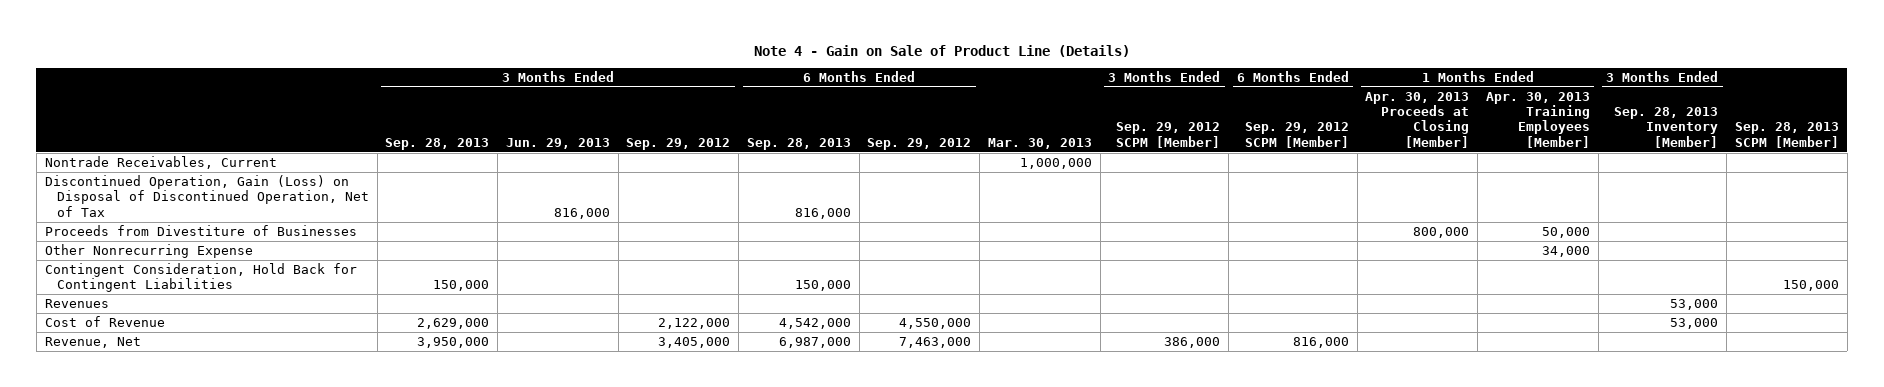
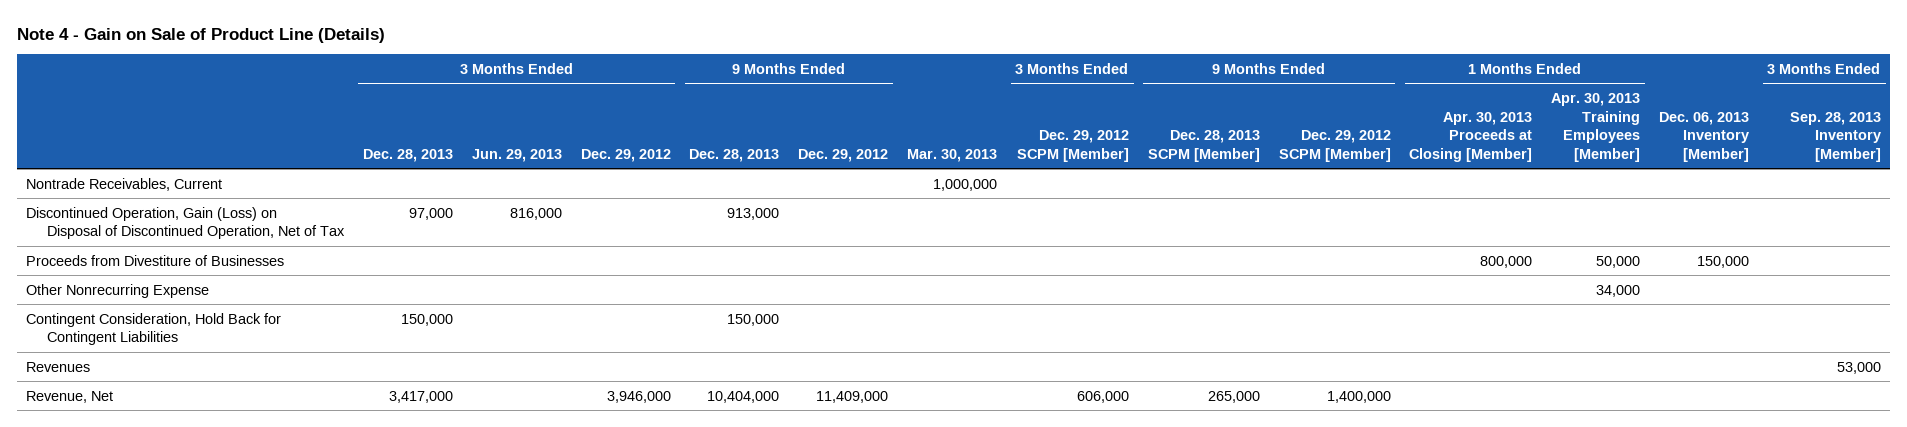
- | 3 Months Ended Sep. 28, 2013 | 3 Months Ended Jun. 29, 2013 | 3 Months Ended Sep. 29, 2012 | 6 Months Ended Sep. 28, 2013 | 6 Months Ended Sep. 29, 2012 | Mar. 30, 2013 | 3 Months Ended Sep. 29, 2012 SCPM [Member] | 6 Months Ended Sep. 29, 2012 SCPM [Member] | 1 Months Ended Apr. 30, 2013 Proceeds at Closing [Member] | 1 Months Ended Apr. 30, 2013 Training Employees [Member] | 3 Months Ended Sep. 28, 2013 Inventory [Member] | Sep. 28, 2013 SCPM [Member]
+ | 3 Months Ended Dec. 28, 2013 | 3 Months Ended Jun. 29, 2013 | 3 Months Ended Dec. 29, 2012 | 9 Months Ended Dec. 28, 2013 | 9 Months Ended Dec. 29, 2012 | Mar. 30, 2013 | 3 Months Ended Dec. 29, 2012 SCPM [Member] | 9 Months Ended Dec. 28, 2013 SCPM [Member] | 9 Months Ended Dec. 29, 2012 SCPM [Member] | 1 Months Ended Apr. 30, 2013 Proceeds at Closing [Member] | 1 Months Ended Apr. 30, 2013 Training Employees [Member] | Dec. 06, 2013 Inventory [Member] | 3 Months Ended Sep. 28, 2013 Inventory [Member]
- Cost of Revenue | 2,629,000 | | 2,122,000 | 4,542,000 | 4,550,000 | | | | | | 53,000 |

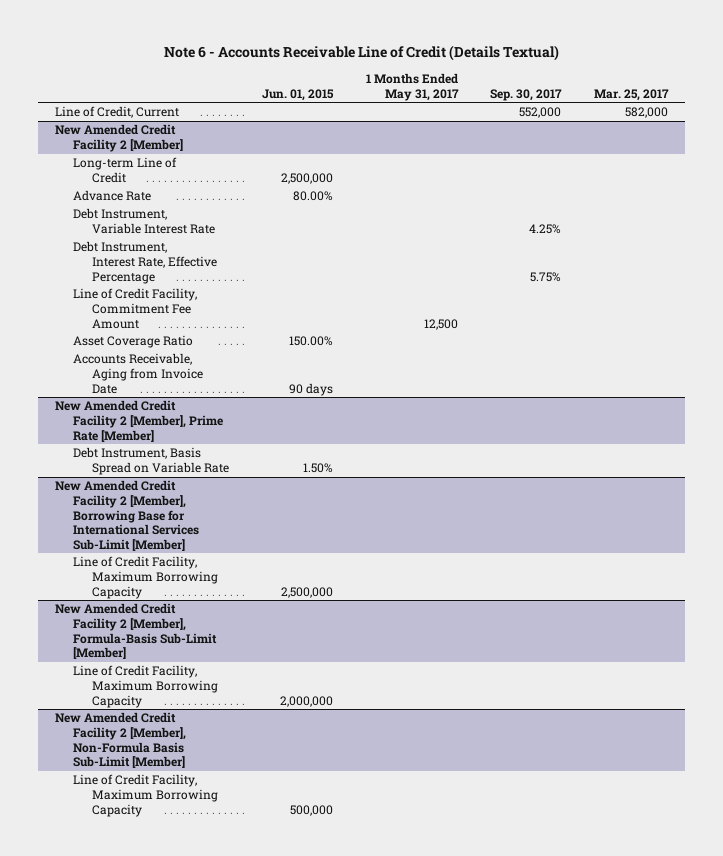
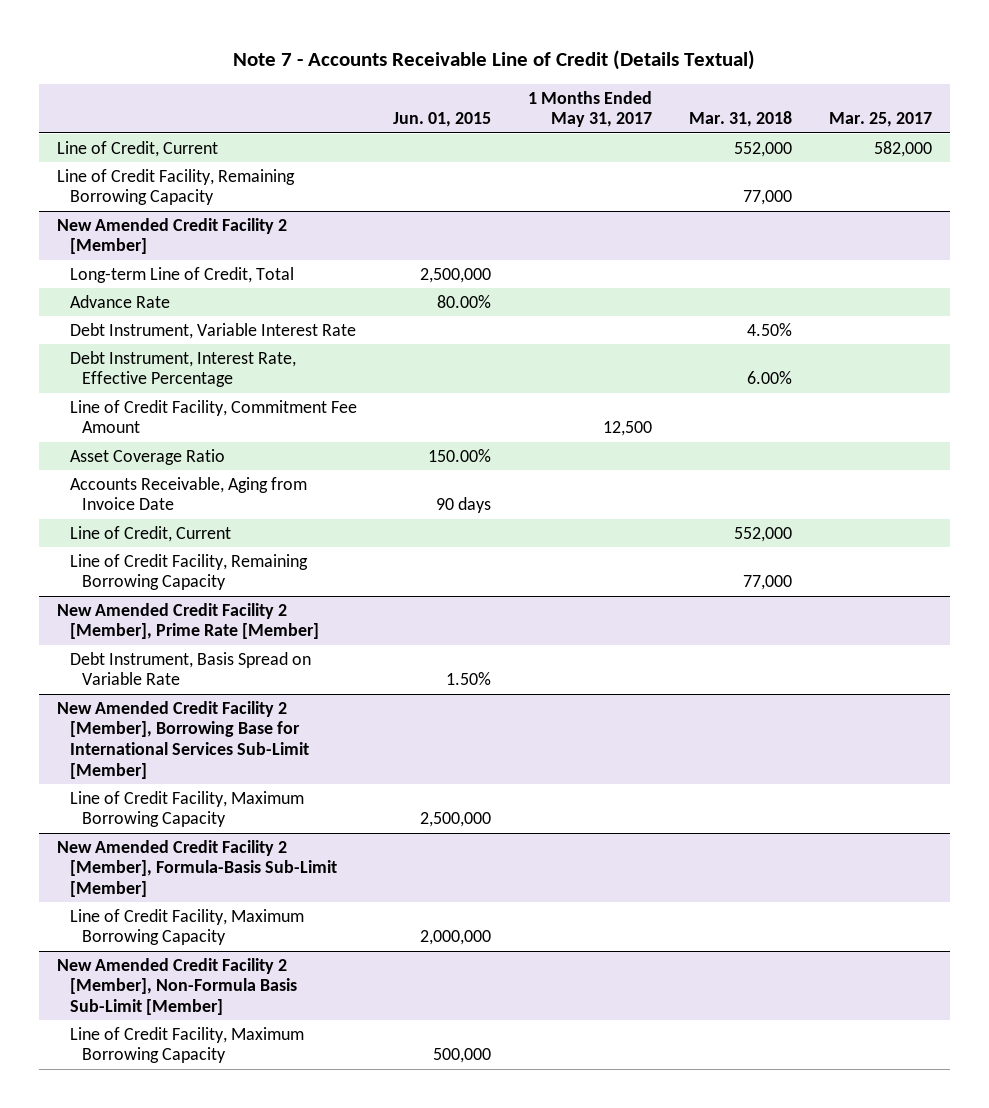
- Note 6 - Accounts Receivable Line of Credit (Details Textual)
+ Note 7 - Accounts Receivable Line of Credit (Details Textual)
- | Jun. 01, 2015 | 1 Months Ended May 31, 2017 | Sep. 30, 2017 | Mar. 25, 2017
+ | Jun. 01, 2015 | 1 Months Ended May 31, 2017 | Mar. 31, 2018 | Mar. 25, 2017
+ Line of Credit Facility, Remaining Borrowing Capacity | | | 77,000 |
@ New Amended Credit Facility 2 [Member]
- Long-term Line of Credit | 2,500,000 | | |
+ Long-term Line of Credit, Total | 2,500,000 | | |
+ Line of Credit, Current | | | 552,000 |
+ Line of Credit Facility, Remaining Borrowing Capacity | | | 77,000 |

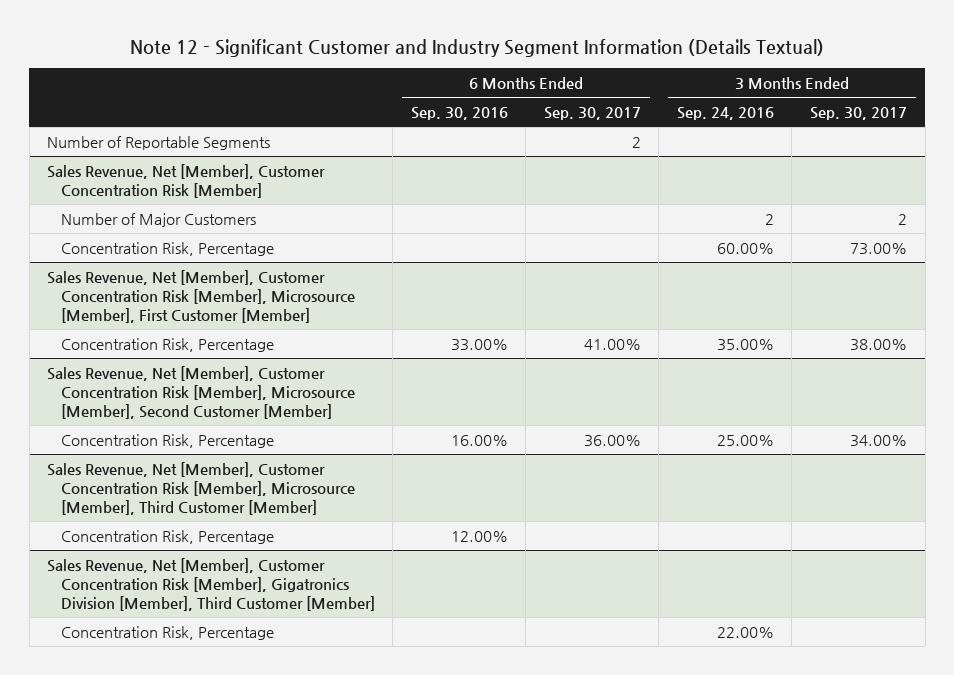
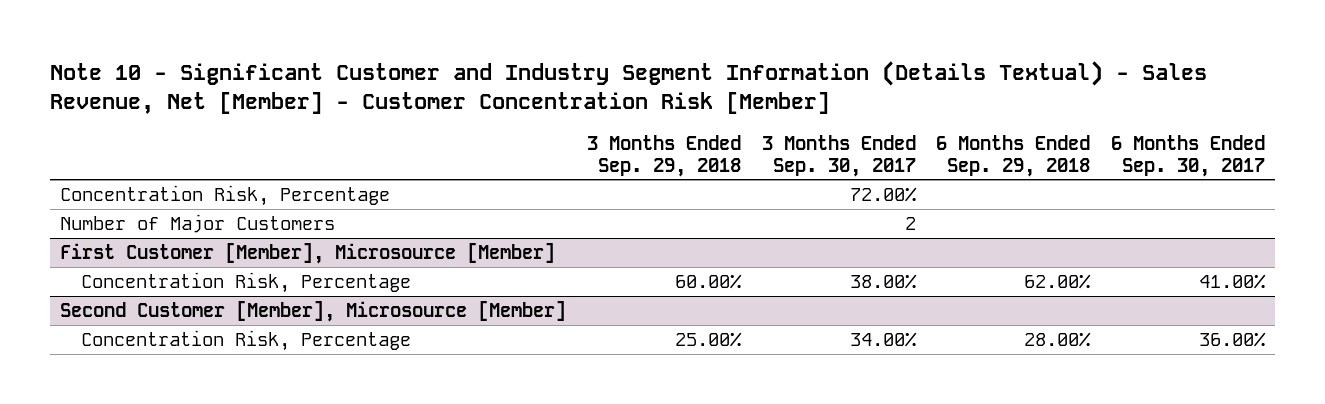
- Note 12 - Significant Customer and Industry Segment Information (Details Textual)
+ Note 10 - Significant Customer and Industry Segment Information (Details Textual) - Sales Revenue, Net [Member] - Customer Concentration Risk [Member]
- | 6 Months Ended Sep. 30, 2016 | 6 Months Ended Sep. 30, 2017 | 3 Months Ended Sep. 24, 2016 | 3 Months Ended Sep. 30, 2017
+ | 3 Months Ended Sep. 29, 2018 | 3 Months Ended Sep. 30, 2017 | 6 Months Ended Sep. 29, 2018 | 6 Months Ended Sep. 30, 2017
- Number of Reportable Segments | | 2 | |
- Sales Revenue, Net [Member], Customer Concentration Risk [Member]
- Number of Major Customers | | | 2 | 2
- Concentration Risk, Percentage | | | 60.00% | 73.00%
- Sales Revenue, Net [Member], Customer Concentration Risk [Member], Microsource [Member], First Customer [Member]
+ Concentration Risk, Percentage | | 72.00% | |
+ Number of Major Customers | | 2 | |
+ First Customer [Member], Microsource [Member]
- Sales Revenue, Net [Member], Customer Concentration Risk [Member], Microsource [Member], Second Customer [Member]
+ Second Customer [Member], Microsource [Member]
- Sales Revenue, Net [Member], Customer Concentration Risk [Member], Microsource [Member], Third Customer [Member]
- Concentration Risk, Percentage | 12.00% | | |
- Sales Revenue, Net [Member], Customer Concentration Risk [Member], Gigatronics Division [Member], Third Customer [Member]
- Concentration Risk, Percentage | | | 22.00% |

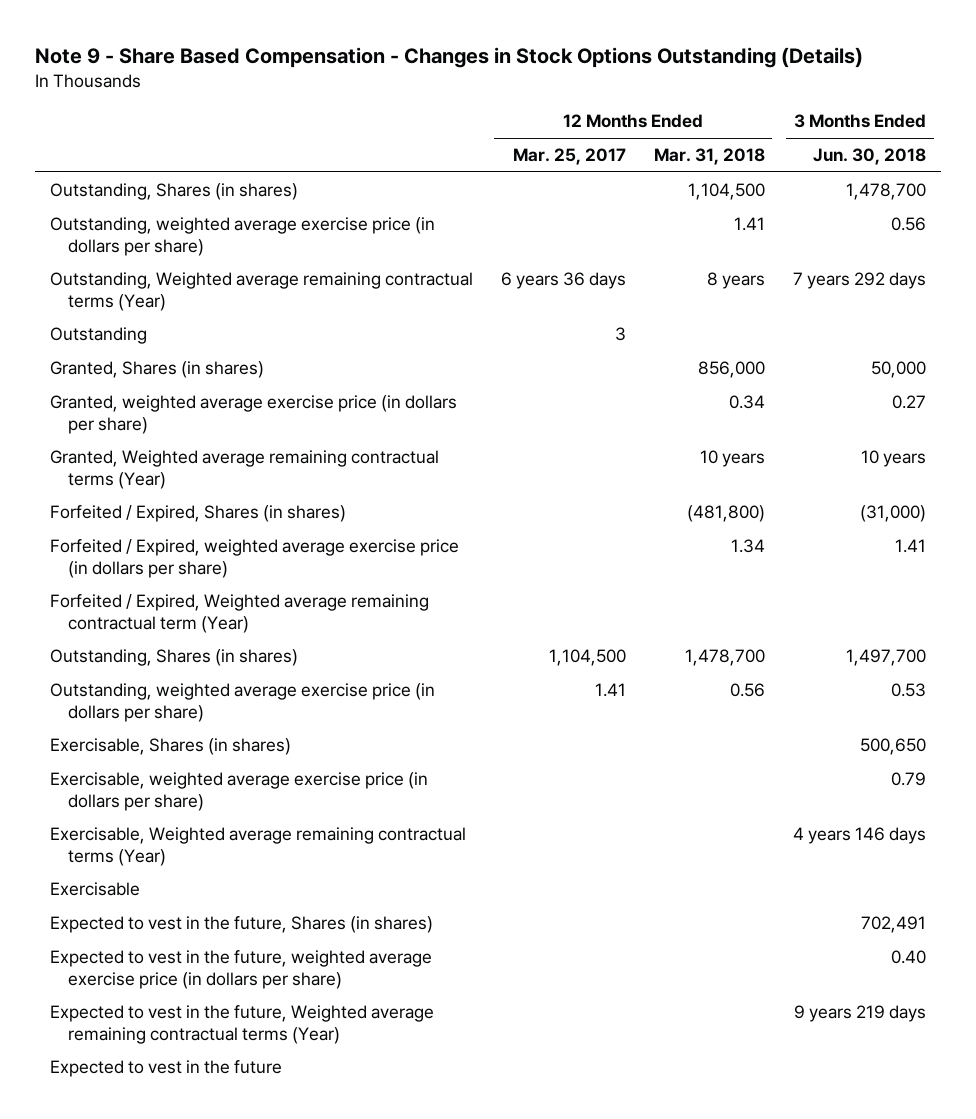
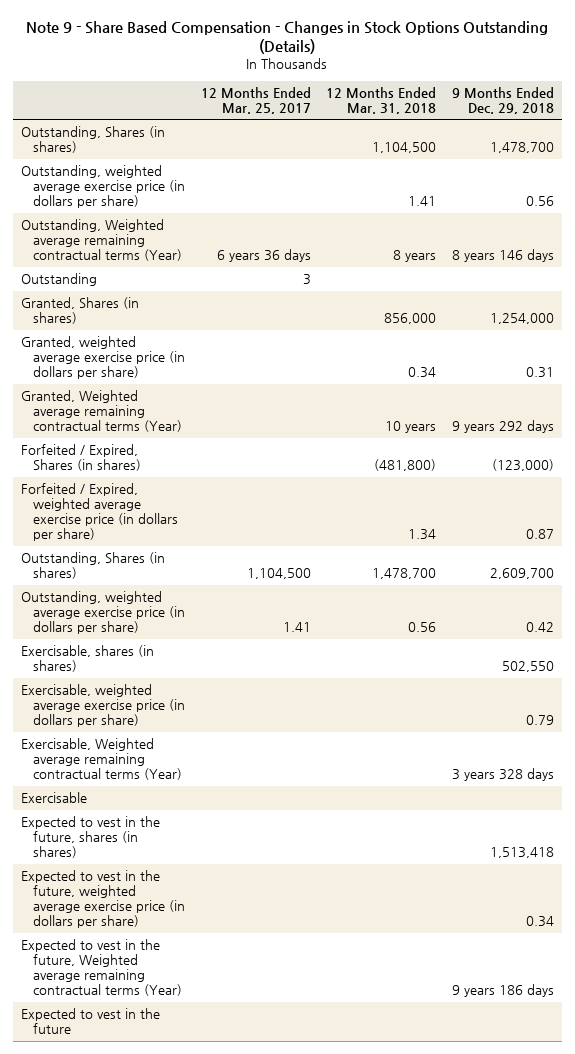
- | 12 Months Ended Mar. 25, 2017 | 12 Months Ended Mar. 31, 2018 | 3 Months Ended Jun. 30, 2018
+ | 12 Months Ended Mar. 25, 2017 | 12 Months Ended Mar. 31, 2018 | 9 Months Ended Dec. 29, 2018
- Forfeited / Expired, Weighted average remaining contractual term (Year)
- Exercisable, Shares (in shares) | | | 500,650
+ Exercisable, shares (in shares) | | | 502,550
- Expected to vest in the future, Shares (in shares) | | | 702,491
+ Expected to vest in the future, shares (in shares) | | | 1,513,418

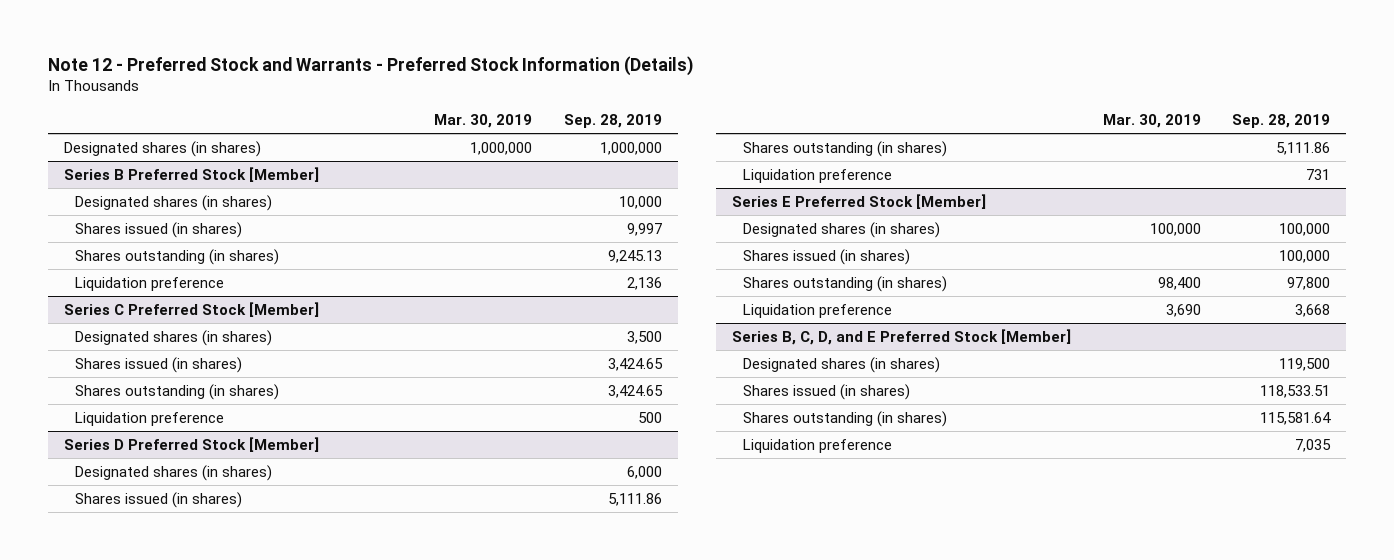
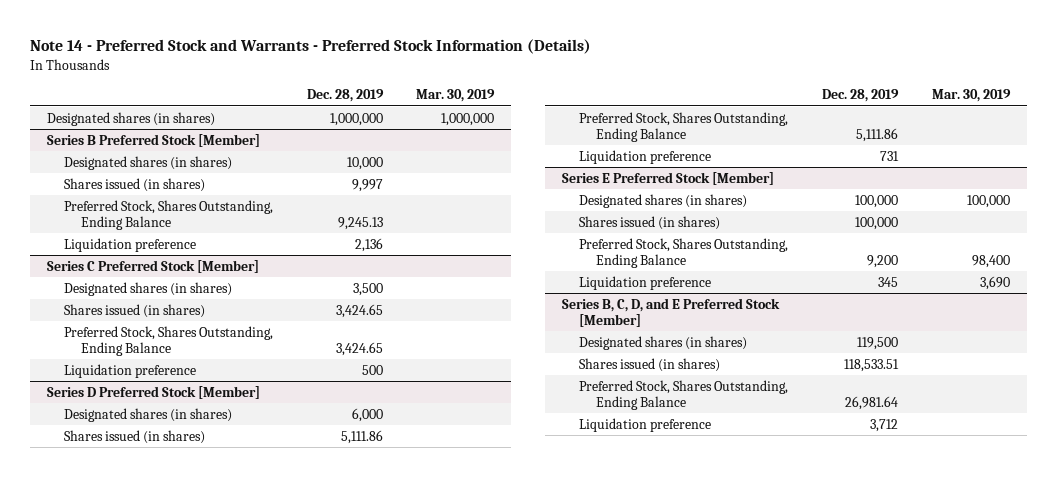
- Note 12 - Preferred Stock and Warrants - Preferred Stock Information (Details)
+ Note 14 - Preferred Stock and Warrants - Preferred Stock Information (Details)
- | Mar. 30, 2019 | Sep. 28, 2019
+ | Dec. 28, 2019 | Mar. 30, 2019
@ Series B Preferred Stock [Member]
- Shares outstanding (in shares) | | 9,245.13
+ Preferred Stock, Shares Outstanding, Ending Balance | 9,245.13 |
@ Series C Preferred Stock [Member]
- Shares outstanding (in shares) | | 3,424.65
+ Preferred Stock, Shares Outstanding, Ending Balance | 3,424.65 |
@ Series D Preferred Stock [Member]
- Shares outstanding (in shares) | | 5,111.86
+ Preferred Stock, Shares Outstanding, Ending Balance | 5,111.86 |
@ Series E Preferred Stock [Member]
- Shares outstanding (in shares) | 98,400 | 97,800
+ Preferred Stock, Shares Outstanding, Ending Balance | 9,200 | 98,400
@ Series B, C, D, and E Preferred Stock [Member]
- Shares outstanding (in shares) | | 115,581.64
+ Preferred Stock, Shares Outstanding, Ending Balance | 26,981.64 |

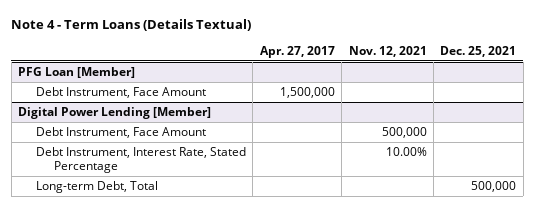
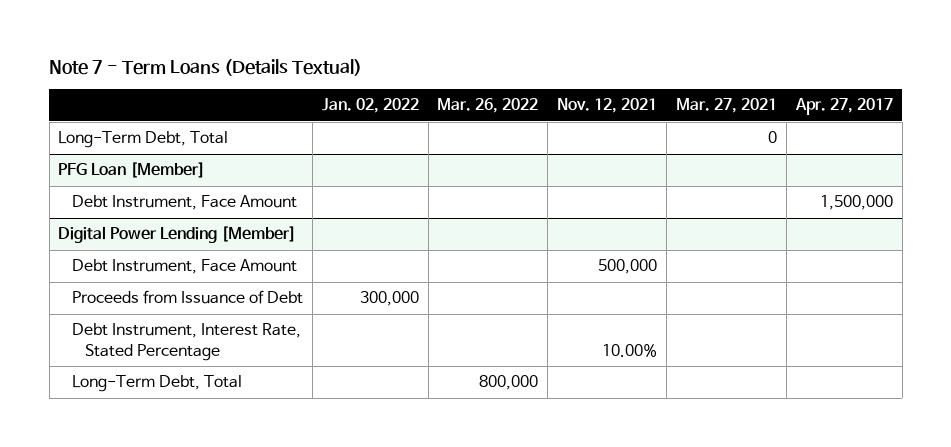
- Note 4 - Term Loans (Details Textual)
+ Note 7 - Term Loans (Details Textual)
- | Apr. 27, 2017 | Nov. 12, 2021 | Dec. 25, 2021
+ | Jan. 02, 2022 | Mar. 26, 2022 | Nov. 12, 2021 | Mar. 27, 2021 | Apr. 27, 2017
+ Long-Term Debt, Total | | | | 0 |
@ Digital Power Lending [Member]
+ Proceeds from Issuance of Debt | 300,000 | | | |
- Long-term Debt, Total | | | 500,000
+ Long-Term Debt, Total | | 800,000 | | |

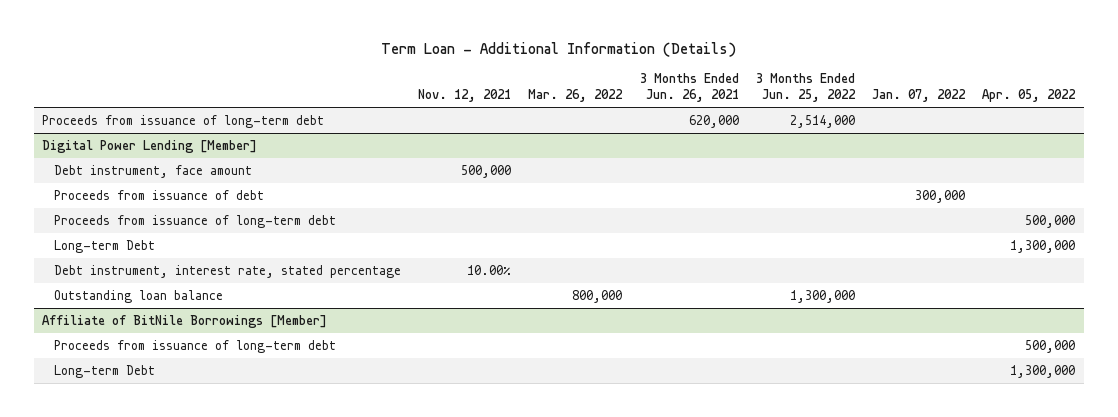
- Note 7 - Term Loans (Details Textual)
+ Term Loan - Additional Information (Details)
- | Jan. 02, 2022 | Mar. 26, 2022 | Nov. 12, 2021 | Mar. 27, 2021 | Apr. 27, 2017
+ | Nov. 12, 2021 | Mar. 26, 2022 | 3 Months Ended Jun. 26, 2021 | 3 Months Ended Jun. 25, 2022 | Jan. 07, 2022 | Apr. 05, 2022
- Long-Term Debt, Total | | | | 0 |
- PFG Loan [Member]
- Debt Instrument, Face Amount | | | | | 1,500,000
+ Proceeds from issuance of long-term debt | | | 620,000 | 2,514,000 | |
@ Digital Power Lending [Member]
- Debt Instrument, Face Amount | | | 500,000 | |
- Proceeds from Issuance of Debt | 300,000 | | | |
- Debt Instrument, Interest Rate, Stated Percentage | | | 10.00% | |
- Long-Term Debt, Total | | 800,000 | | |
+ Debt instrument, face amount | 500,000 | | | | |
+ Proceeds from issuance of debt | | | | | 300,000 |
+ Proceeds from issuance of long-term debt | | | | | | 500,000
+ Long-term Debt | | | | | | 1,300,000
+ Debt instrument, interest rate, stated percentage | 10.00% | | | | |
+ Outstanding loan balance | | 800,000 | | 1,300,000 | |
+ Affiliate of BitNile Borrowings [Member]
+ Proceeds from issuance of long-term debt | | | | | | 500,000
+ Long-term Debt | | | | | | 1,300,000

